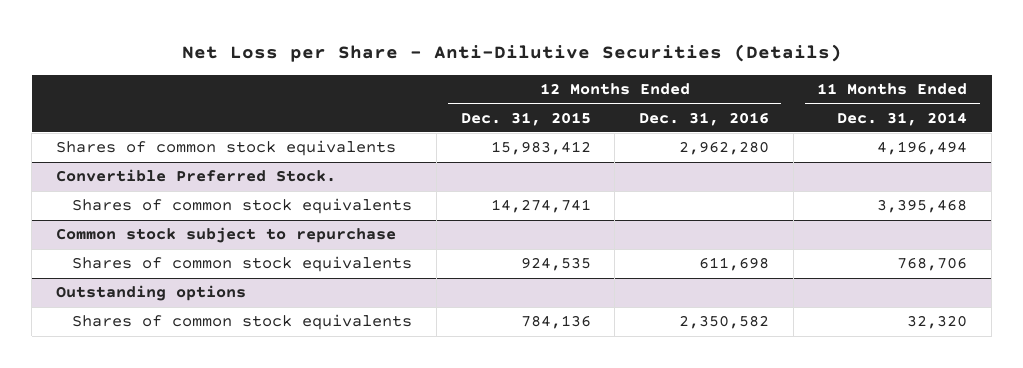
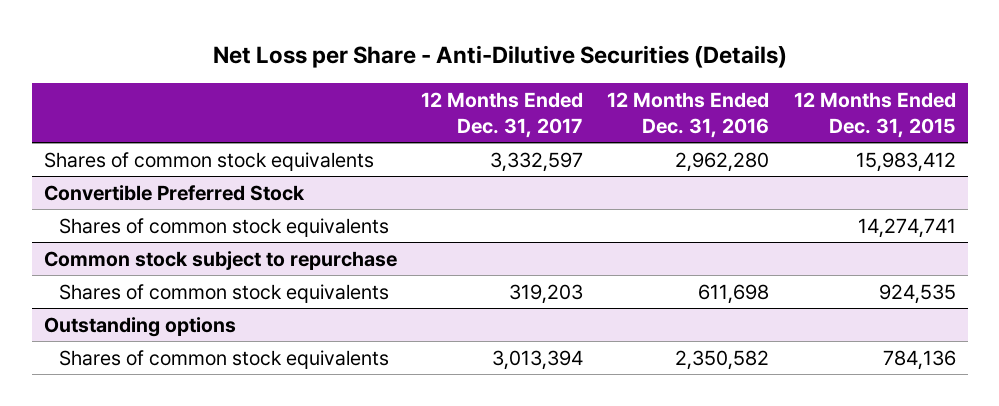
- | 12 Months Ended Dec. 31, 2015 | 12 Months Ended Dec. 31, 2016 | 11 Months Ended Dec. 31, 2014
+ | 12 Months Ended Dec. 31, 2017 | 12 Months Ended Dec. 31, 2016 | 12 Months Ended Dec. 31, 2015
- Convertible Preferred Stock.
+ Convertible Preferred Stock

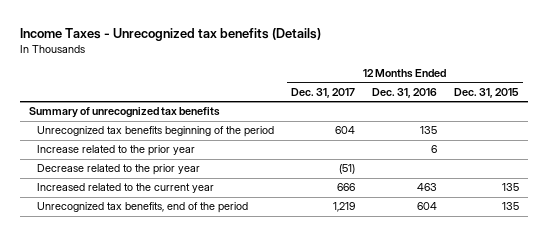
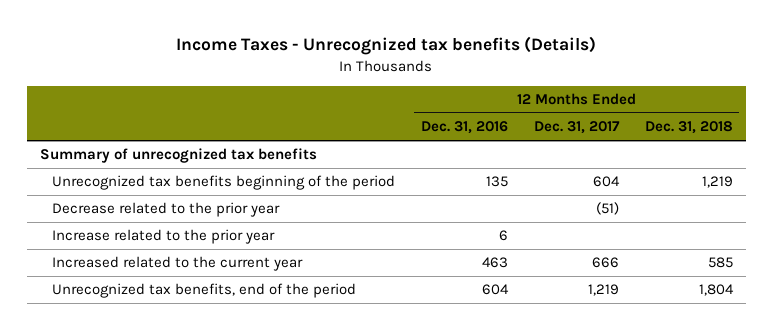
- | 12 Months Ended Dec. 31, 2017 | 12 Months Ended Dec. 31, 2016 | 12 Months Ended Dec. 31, 2015
+ | 12 Months Ended Dec. 31, 2016 | 12 Months Ended Dec. 31, 2017 | 12 Months Ended Dec. 31, 2018
moved down: Increase related to the prior year | 6 | |

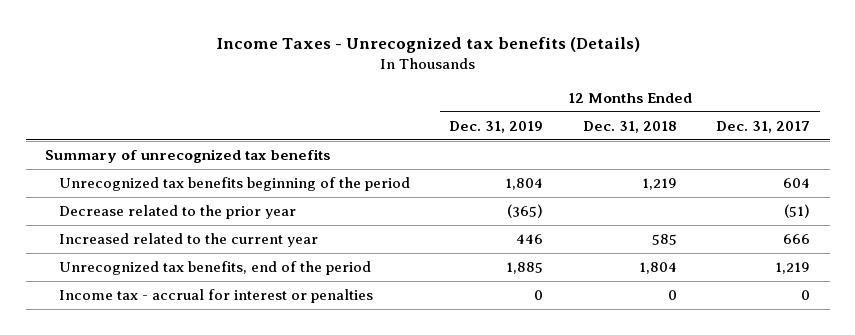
- | 12 Months Ended Dec. 31, 2016 | 12 Months Ended Dec. 31, 2017 | 12 Months Ended Dec. 31, 2018
+ | 12 Months Ended Dec. 31, 2019 | 12 Months Ended Dec. 31, 2018 | 12 Months Ended Dec. 31, 2017
- Increase related to the prior year | 6 | |
+ Income tax - accrual for interest or penalties | 0 | 0 | 0

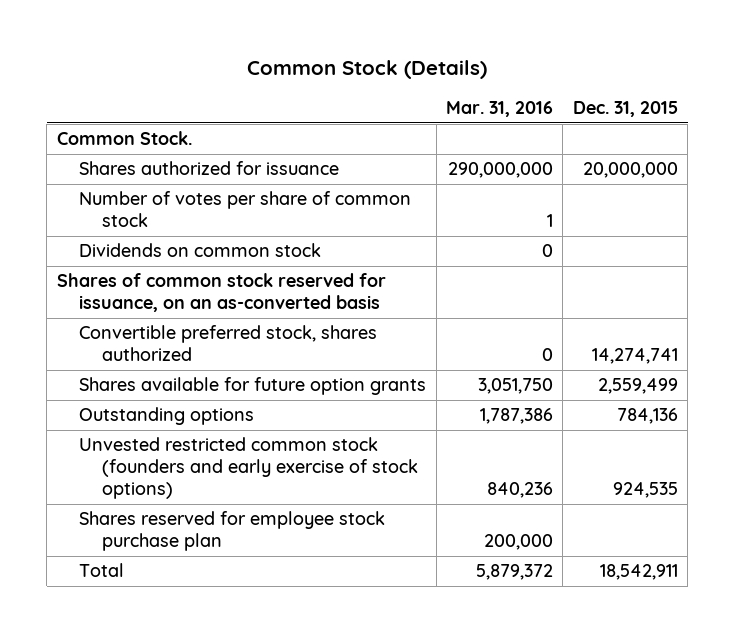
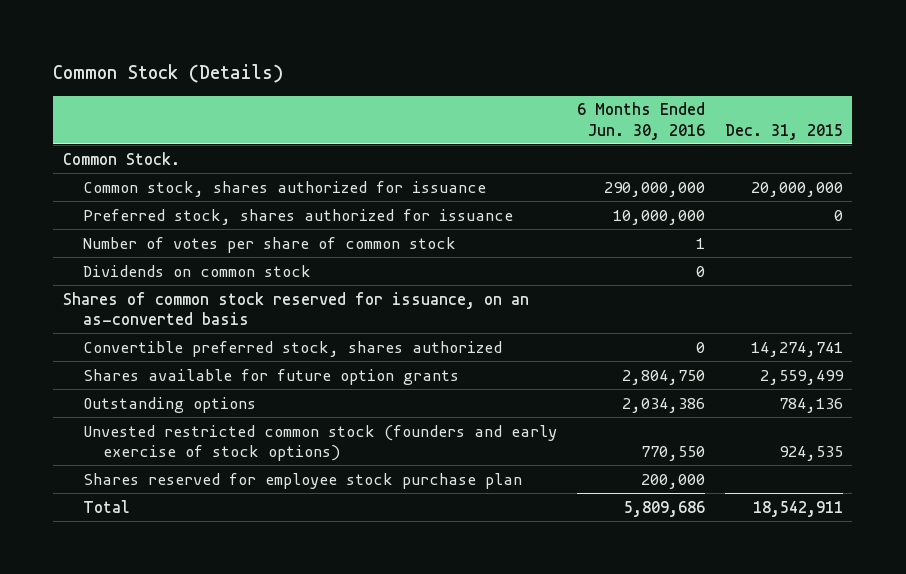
- | Mar. 31, 2016 | Dec. 31, 2015
+ | 6 Months Ended Jun. 30, 2016 | Dec. 31, 2015
- Shares authorized for issuance | 290,000,000 | 20,000,000
+ Common stock, shares authorized for issuance | 290,000,000 | 20,000,000
+ Preferred stock, shares authorized for issuance | 10,000,000 | 0

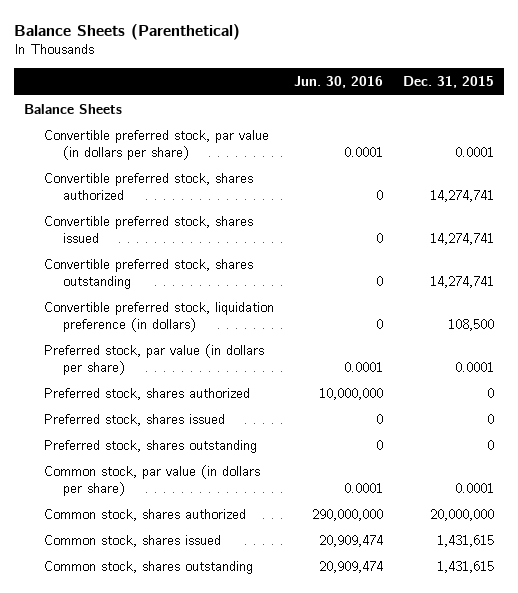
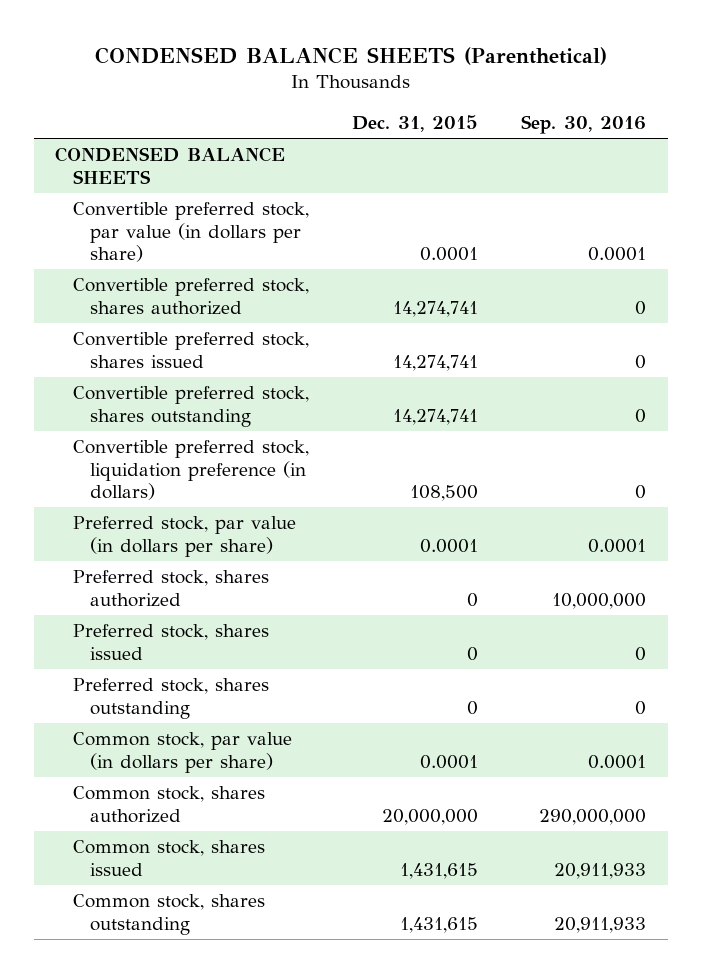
- Balance Sheets (Parenthetical)
+ CONDENSED BALANCE SHEETS (Parenthetical)
- | Jun. 30, 2016 | Dec. 31, 2015
+ | Dec. 31, 2015 | Sep. 30, 2016
- Balance Sheets
+ CONDENSED BALANCE SHEETS

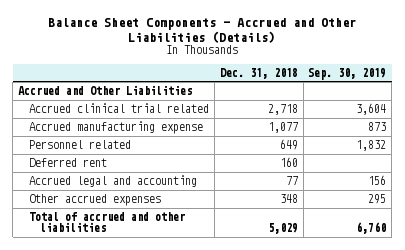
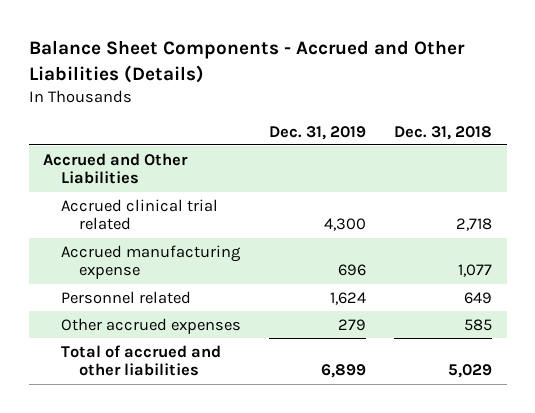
- | Dec. 31, 2018 | Sep. 30, 2019
+ | Dec. 31, 2019 | Dec. 31, 2018
- Deferred rent | 160 |
- Accrued legal and accounting | 77 | 156
- Other accrued expenses | 348 | 295
+ Other accrued expenses | 279 | 585

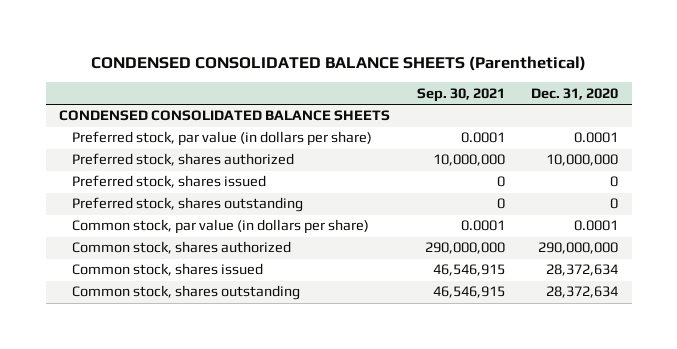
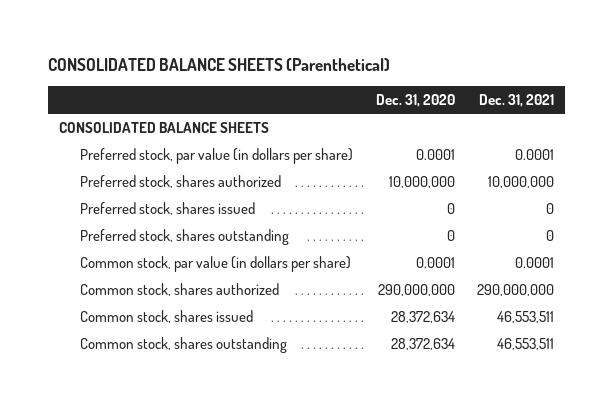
- CONDENSED CONSOLIDATED BALANCE SHEETS (Parenthetical)
+ CONSOLIDATED BALANCE SHEETS (Parenthetical)
- | Sep. 30, 2021 | Dec. 31, 2020
+ | Dec. 31, 2020 | Dec. 31, 2021
- CONDENSED CONSOLIDATED BALANCE SHEETS
+ CONSOLIDATED BALANCE SHEETS

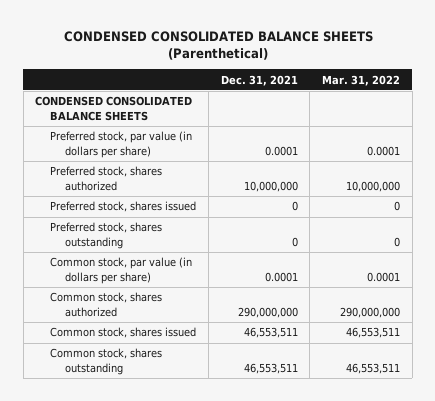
- CONSOLIDATED BALANCE SHEETS (Parenthetical)
+ CONDENSED CONSOLIDATED BALANCE SHEETS (Parenthetical)
- | Dec. 31, 2020 | Dec. 31, 2021
+ | Dec. 31, 2021 | Mar. 31, 2022
- CONSOLIDATED BALANCE SHEETS
+ CONDENSED CONSOLIDATED BALANCE SHEETS

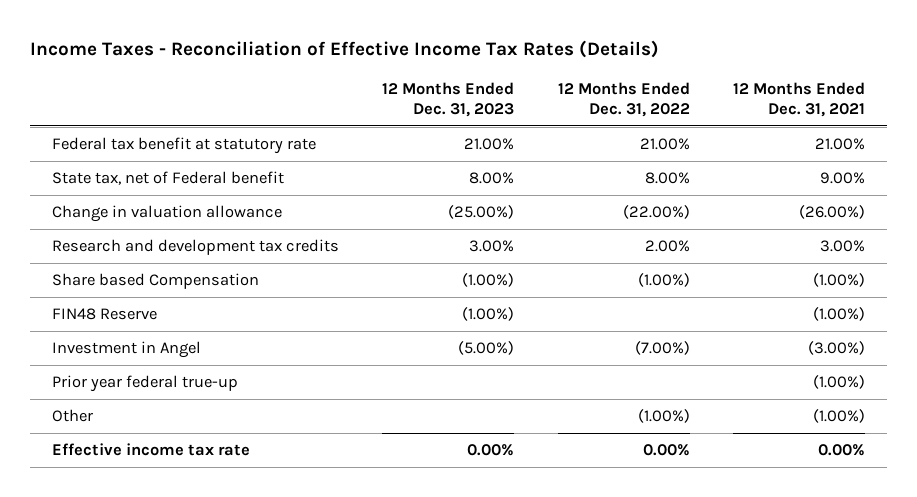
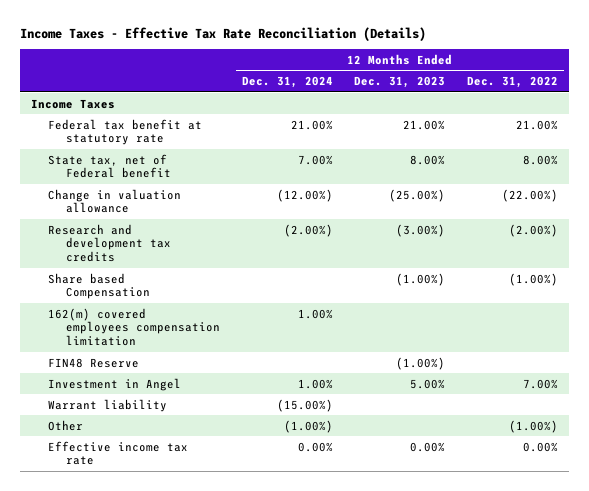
- Income Taxes - Reconciliation of Effective Income Tax Rates (Details)
+ Income Taxes - Effective Tax Rate Reconciliation (Details)
- | 12 Months Ended Dec. 31, 2023 | 12 Months Ended Dec. 31, 2022 | 12 Months Ended Dec. 31, 2021
+ | 12 Months Ended Dec. 31, 2024 | 12 Months Ended Dec. 31, 2023 | 12 Months Ended Dec. 31, 2022
+ Income Taxes
- Research and development tax credits | 3.00% | 2.00% | 3.00%
+ Research and development tax credits | (2.00%) | (3.00%) | (2.00%)
+ 162(m) covered employees compensation limitation | 1.00% | |
- Investment in Angel | (5.00%) | (7.00%) | (3.00%)
- Prior year federal true-up | | | (1.00%)
+ Investment in Angel | 1.00% | 5.00% | 7.00%
+ Warrant liability | (15.00%) | |

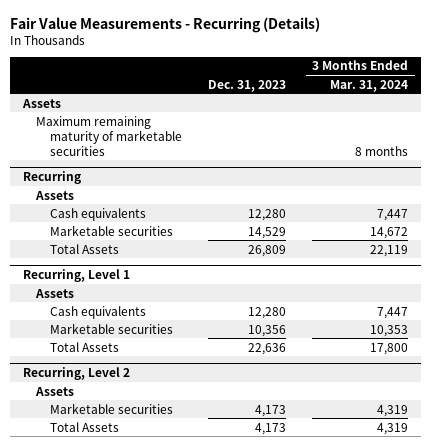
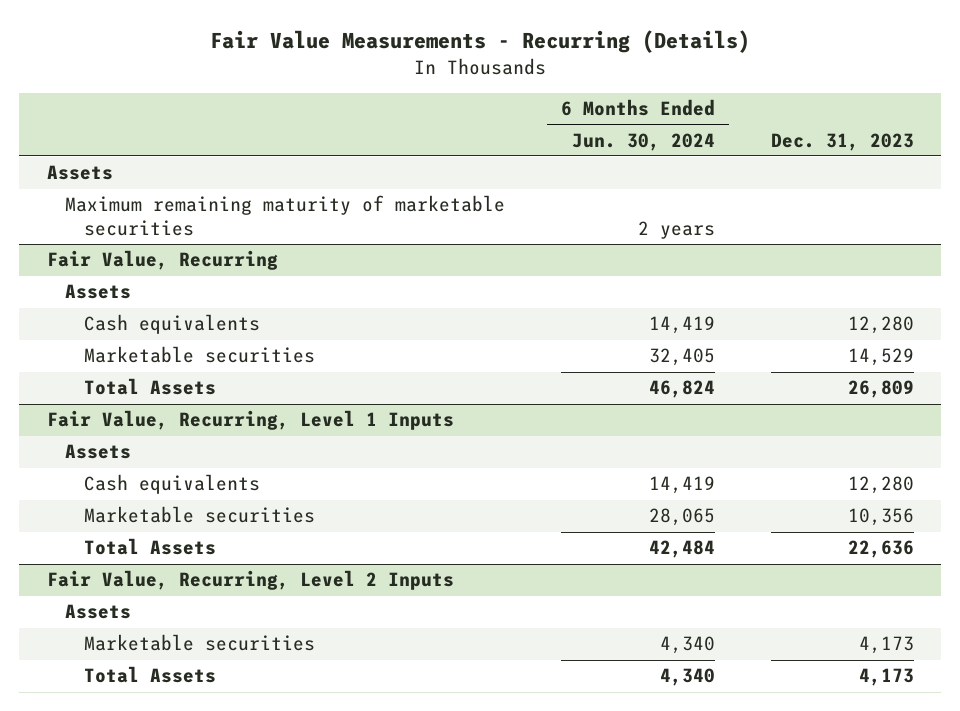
- | Dec. 31, 2023 | 3 Months Ended Mar. 31, 2024
+ | 6 Months Ended Jun. 30, 2024 | Dec. 31, 2023
- Recurring
+ Fair Value, Recurring
- Recurring, Level 1
+ Fair Value, Recurring, Level 1 Inputs
- Recurring, Level 2
+ Fair Value, Recurring, Level 2 Inputs

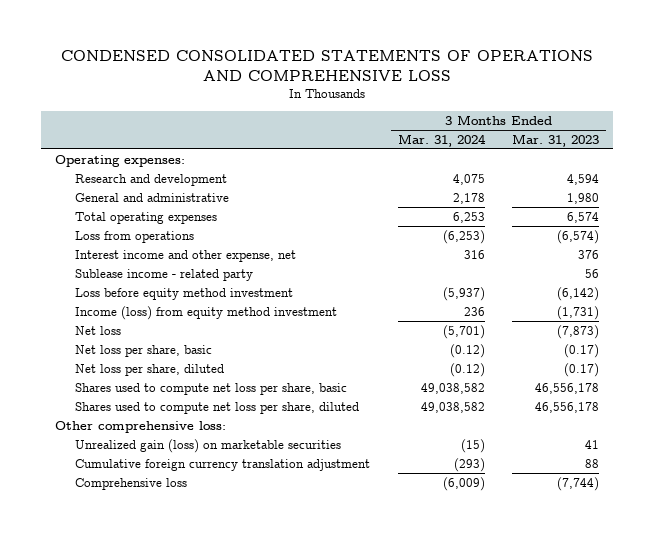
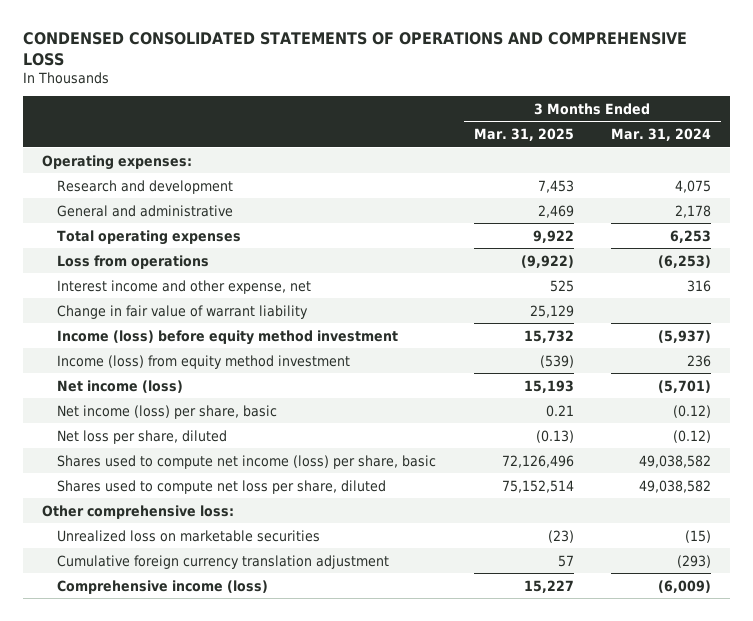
- | 3 Months Ended Mar. 31, 2024 | 3 Months Ended Mar. 31, 2023
+ | 3 Months Ended Mar. 31, 2025 | 3 Months Ended Mar. 31, 2024
- Sublease income - related party | | 56
- Loss before equity method investment | (5,937) | (6,142)
+ Change in fair value of warrant liability | 25,129 |
+ Income (loss) before equity method investment | 15,732 | (5,937)
- Net loss | (5,701) | (7,873)
- Net loss per share, basic | (0.12) | (0.17)
+ Net income (loss) | 15,193 | (5,701)
+ Net income (loss) per share, basic | 0.21 | (0.12)
- Shares used to compute net loss per share, basic | 49,038,582 | 46,556,178
+ Shares used to compute net income (loss) per share, basic | 72,126,496 | 49,038,582
- Unrealized gain (loss) on marketable securities | (15) | 41
+ Unrealized loss on marketable securities | (23) | (15)
- Comprehensive loss | (6,009) | (7,744)
+ Comprehensive income (loss) | 15,227 | (6,009)

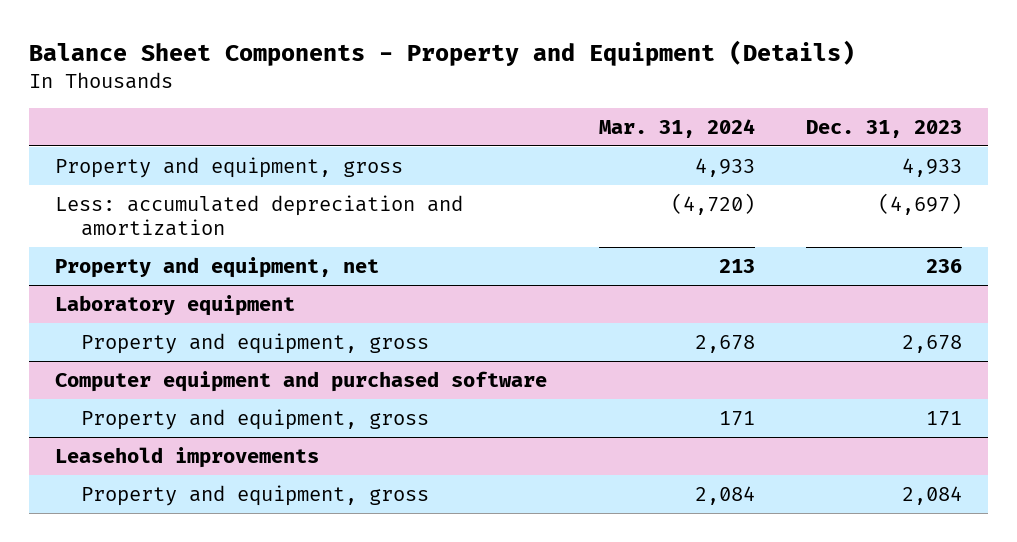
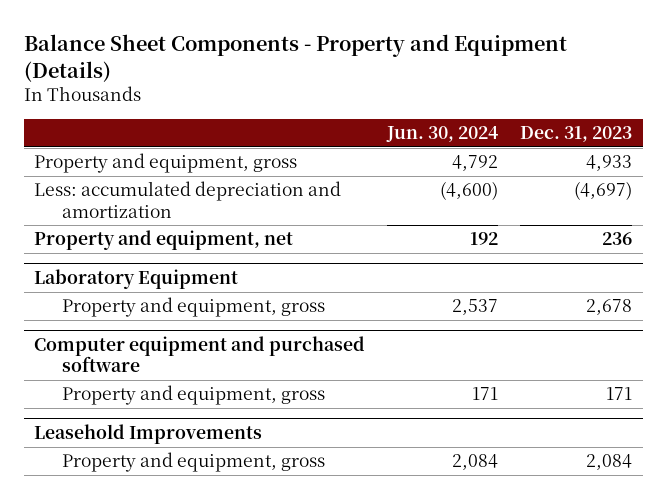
- | Mar. 31, 2024 | Dec. 31, 2023
+ | Jun. 30, 2024 | Dec. 31, 2023
- Laboratory equipment
+ Laboratory Equipment
- Leasehold improvements
+ Leasehold Improvements

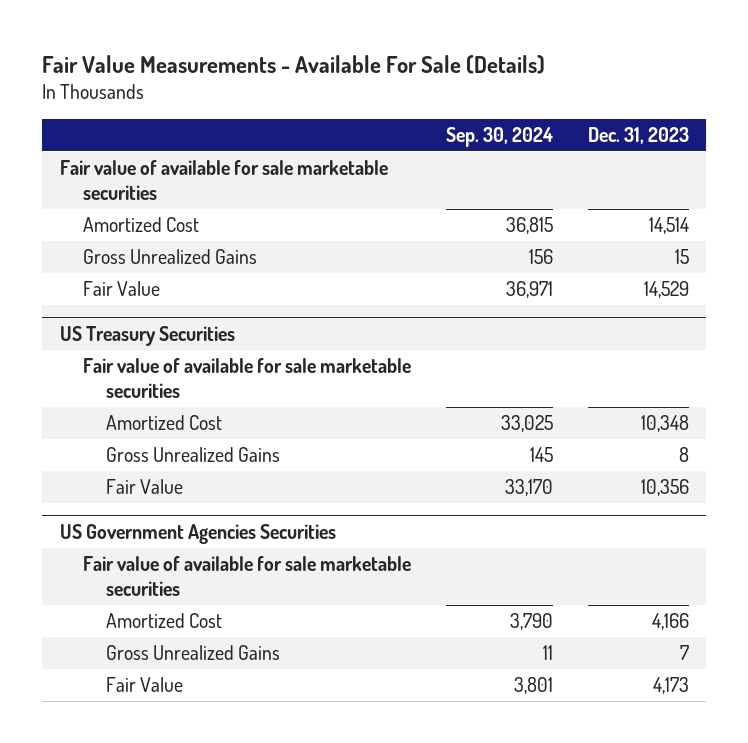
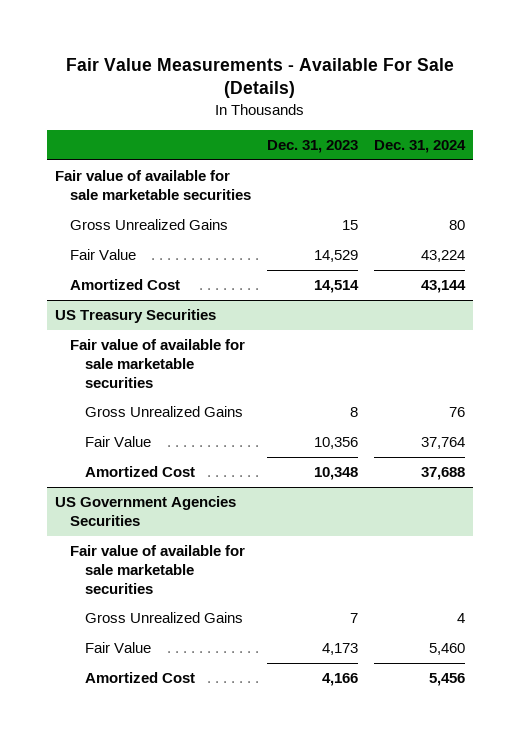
- | Sep. 30, 2024 | Dec. 31, 2023
+ | Dec. 31, 2023 | Dec. 31, 2024
moved down: Amortized Cost | 14,514 | 43,144
@ US Treasury Securities
moved down: Amortized Cost | 10,348 | 37,688
@ US Government Agencies Securities
moved down: Amortized Cost | 4,166 | 5,456

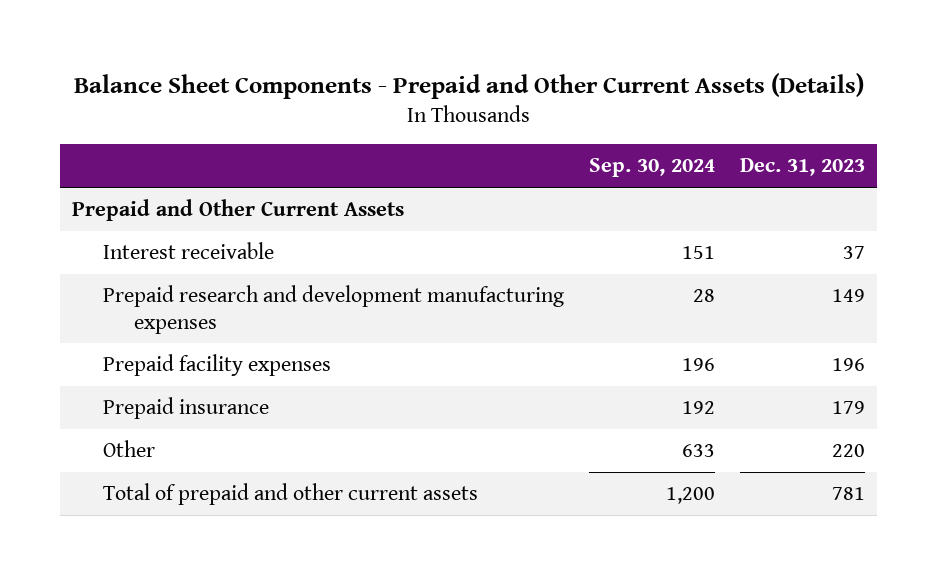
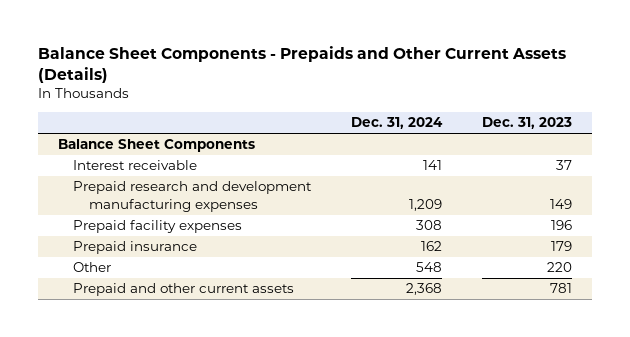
- Balance Sheet Components - Prepaid and Other Current Assets (Details)
+ Balance Sheet Components - Prepaids and Other Current Assets (Details)
- | Sep. 30, 2024 | Dec. 31, 2023
+ | Dec. 31, 2024 | Dec. 31, 2023
- Prepaid and Other Current Assets
+ Balance Sheet Components
- Total of prepaid and other current assets | 1,200 | 781
+ Prepaid and other current assets | 2,368 | 781

